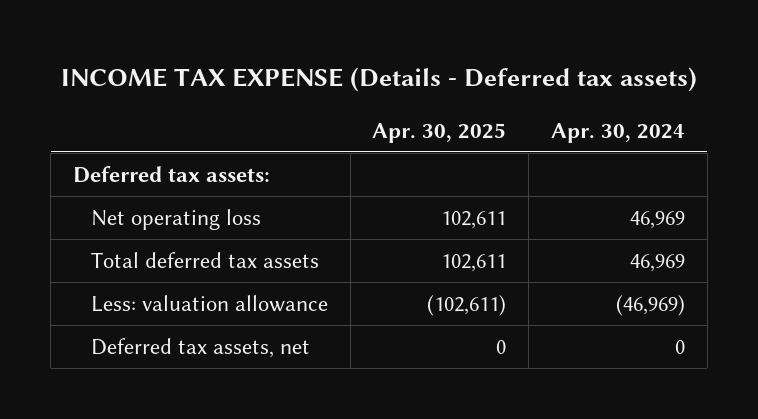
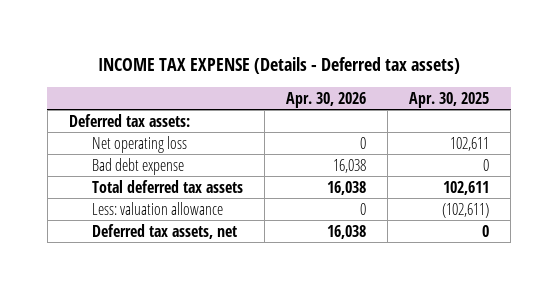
- | Apr. 30, 2025 | Apr. 30, 2024
+ | Apr. 30, 2026 | Apr. 30, 2025
+ Bad debt expense | 16,038 | 0

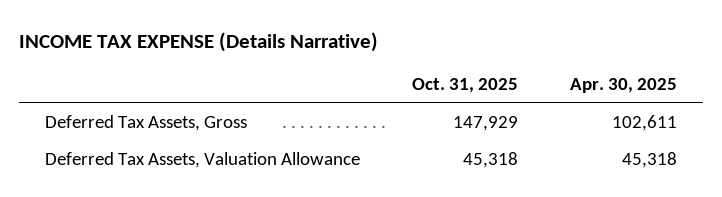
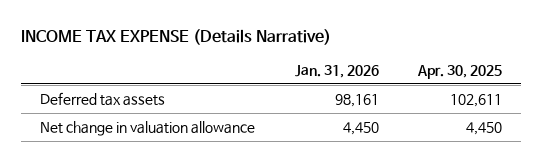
- | Oct. 31, 2025 | Apr. 30, 2025
+ | Jan. 31, 2026 | Apr. 30, 2025
- Deferred Tax Assets, Gross | 147,929 | 102,611
- Deferred Tax Assets, Valuation Allowance | 45,318 | 45,318
+ Deferred tax assets | 98,161 | 102,611
+ Net change in valuation allowance | 4,450 | 4,450

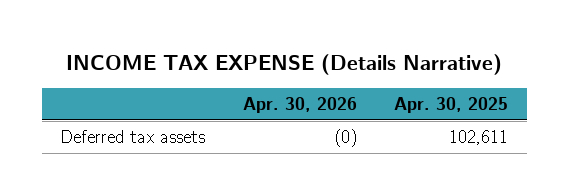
- | Jan. 31, 2026 | Apr. 30, 2025
+ | Apr. 30, 2026 | Apr. 30, 2025
- Net change in valuation allowance | 4,450 | 4,450

